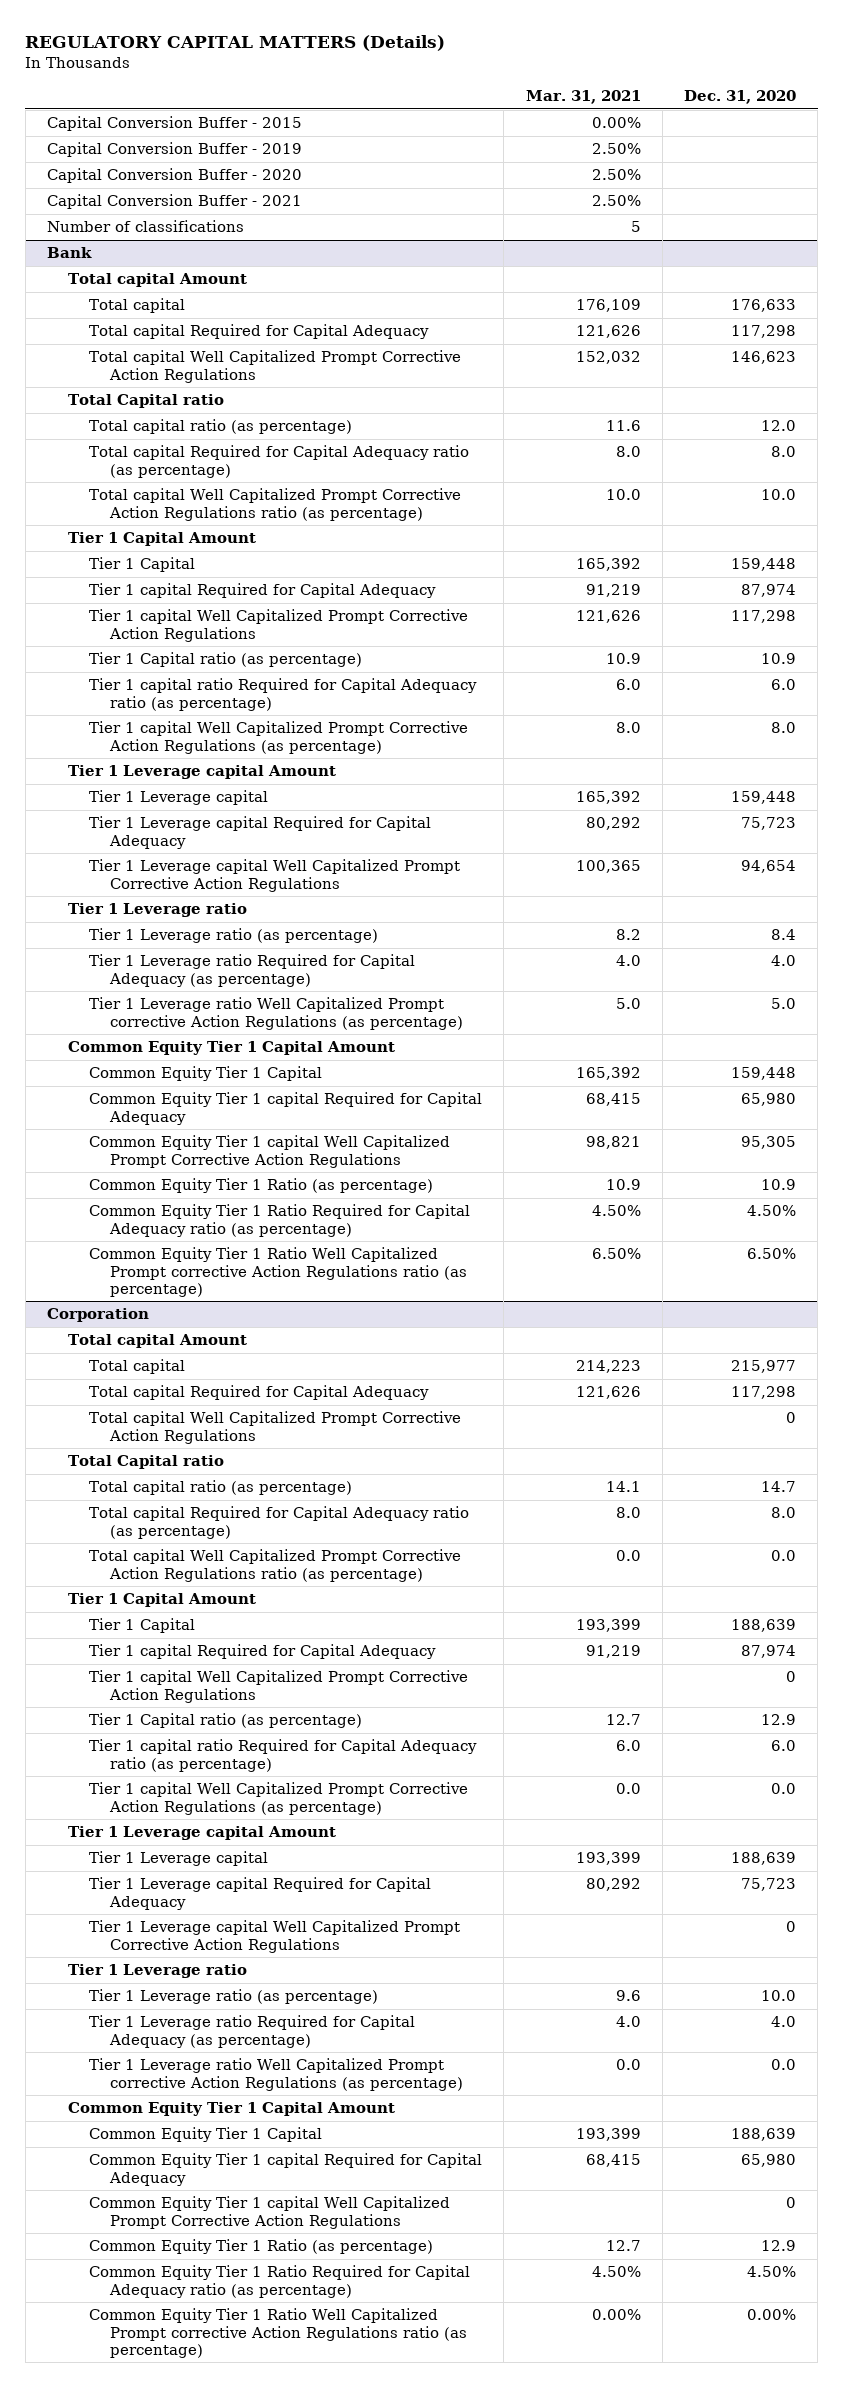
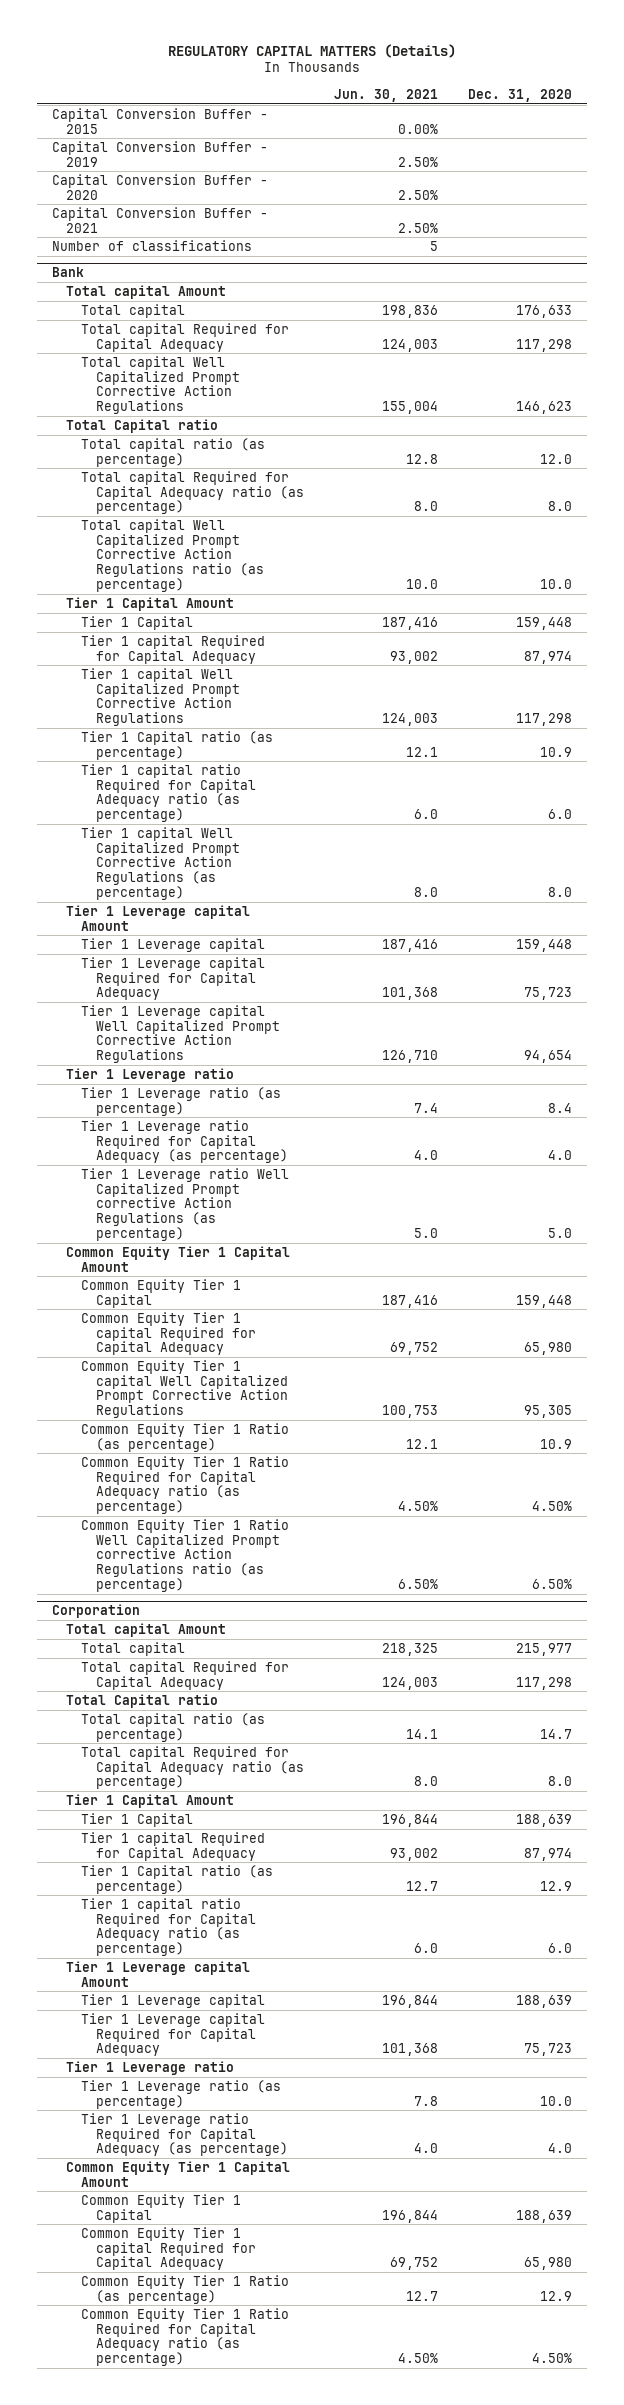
- | Mar. 31, 2021 | Dec. 31, 2020
+ | Jun. 30, 2021 | Dec. 31, 2020
@ Corporation
- Total capital Well Capitalized Prompt Corrective Action Regulations | | 0
- Total capital Well Capitalized Prompt Corrective Action Regulations ratio (as percentage) | 0.0 | 0.0
- Tier 1 capital Well Capitalized Prompt Corrective Action Regulations | | 0
- Tier 1 capital Well Capitalized Prompt Corrective Action Regulations (as percentage) | 0.0 | 0.0
- Tier 1 Leverage capital Well Capitalized Prompt Corrective Action Regulations | | 0
- Tier 1 Leverage ratio Well Capitalized Prompt corrective Action Regulations (as percentage) | 0.0 | 0.0
- Common Equity Tier 1 capital Well Capitalized Prompt Corrective Action Regulations | | 0
- Common Equity Tier 1 Ratio Well Capitalized Prompt corrective Action Regulations ratio (as percentage) | 0.00% | 0.00%

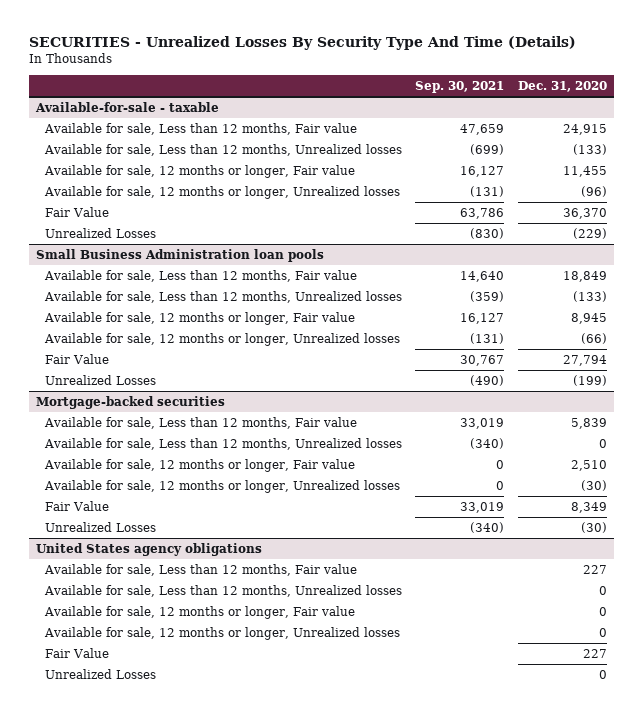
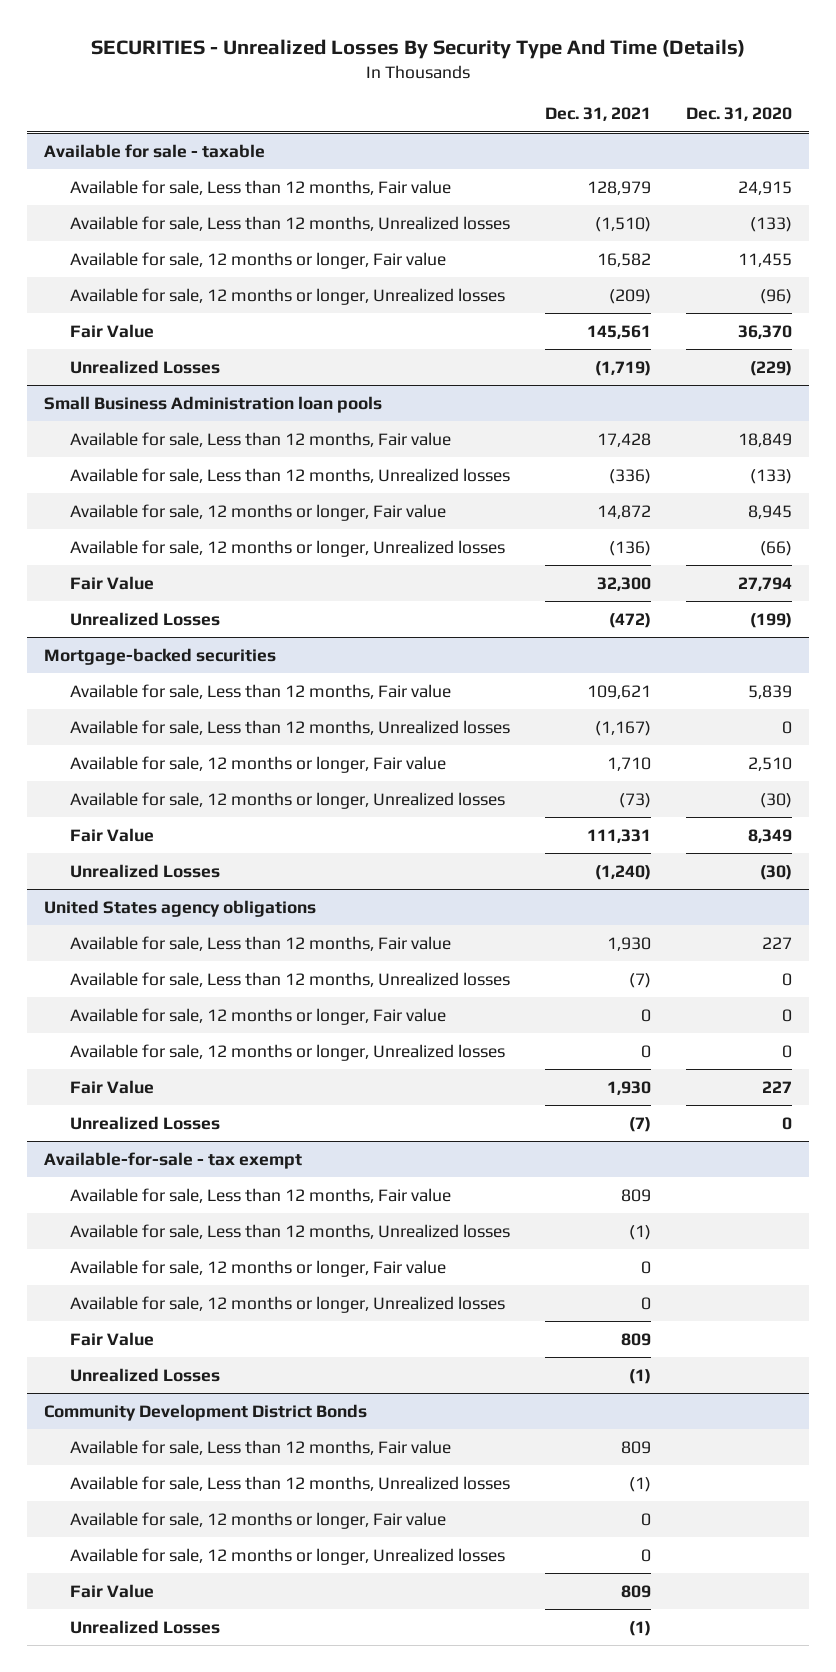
- | Sep. 30, 2021 | Dec. 31, 2020
+ | Dec. 31, 2021 | Dec. 31, 2020
- Available-for-sale - taxable
+ Available for sale - taxable
+ Available-for-sale - tax exempt
+ Available for sale, Less than 12 months, Fair value | 809 |
+ Available for sale, Less than 12 months, Unrealized losses | (1) |
+ Available for sale, 12 months or longer, Fair value | 0 |
+ Available for sale, 12 months or longer, Unrealized losses | 0 |
+ Fair Value | 809 |
+ Unrealized Losses | (1) |
+ Community Development District Bonds
+ Available for sale, Less than 12 months, Fair value | 809 |
+ Available for sale, Less than 12 months, Unrealized losses | (1) |
+ Available for sale, 12 months or longer, Fair value | 0 |
+ Available for sale, 12 months or longer, Unrealized losses | 0 |
+ Fair Value | 809 |
+ Unrealized Losses | (1) |

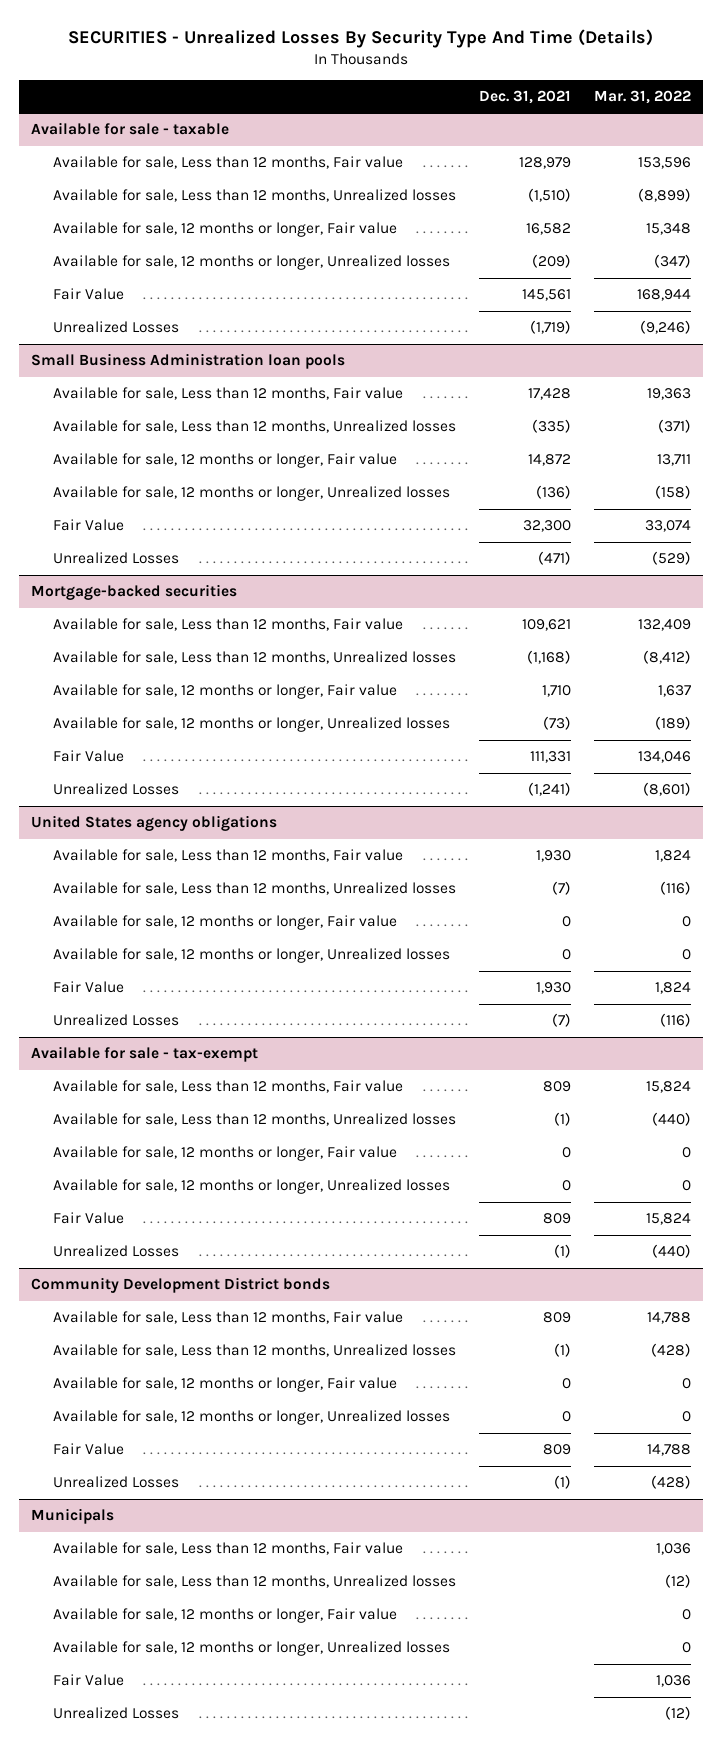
- | Dec. 31, 2021 | Dec. 31, 2020
+ | Dec. 31, 2021 | Mar. 31, 2022
@ Small Business Administration loan pools
- Available for sale, Less than 12 months, Unrealized losses | (336) | (133)
+ Available for sale, Less than 12 months, Unrealized losses | (335) | (371)
- Unrealized Losses | (472) | (199)
+ Unrealized Losses | (471) | (529)
@ Mortgage-backed securities
- Available for sale, Less than 12 months, Unrealized losses | (1,167) | 0
+ Available for sale, Less than 12 months, Unrealized losses | (1,168) | (8,412)
- Unrealized Losses | (1,240) | (30)
+ Unrealized Losses | (1,241) | (8,601)
- Available-for-sale - tax exempt
+ Available for sale - tax-exempt
- Community Development District Bonds
+ Community Development District bonds
+ Municipals
+ Available for sale, Less than 12 months, Fair value | | 1,036
+ Available for sale, Less than 12 months, Unrealized losses | | (12)
+ Available for sale, 12 months or longer, Fair value | | 0
+ Available for sale, 12 months or longer, Unrealized losses | | 0
+ Fair Value | | 1,036
+ Unrealized Losses | | (12)

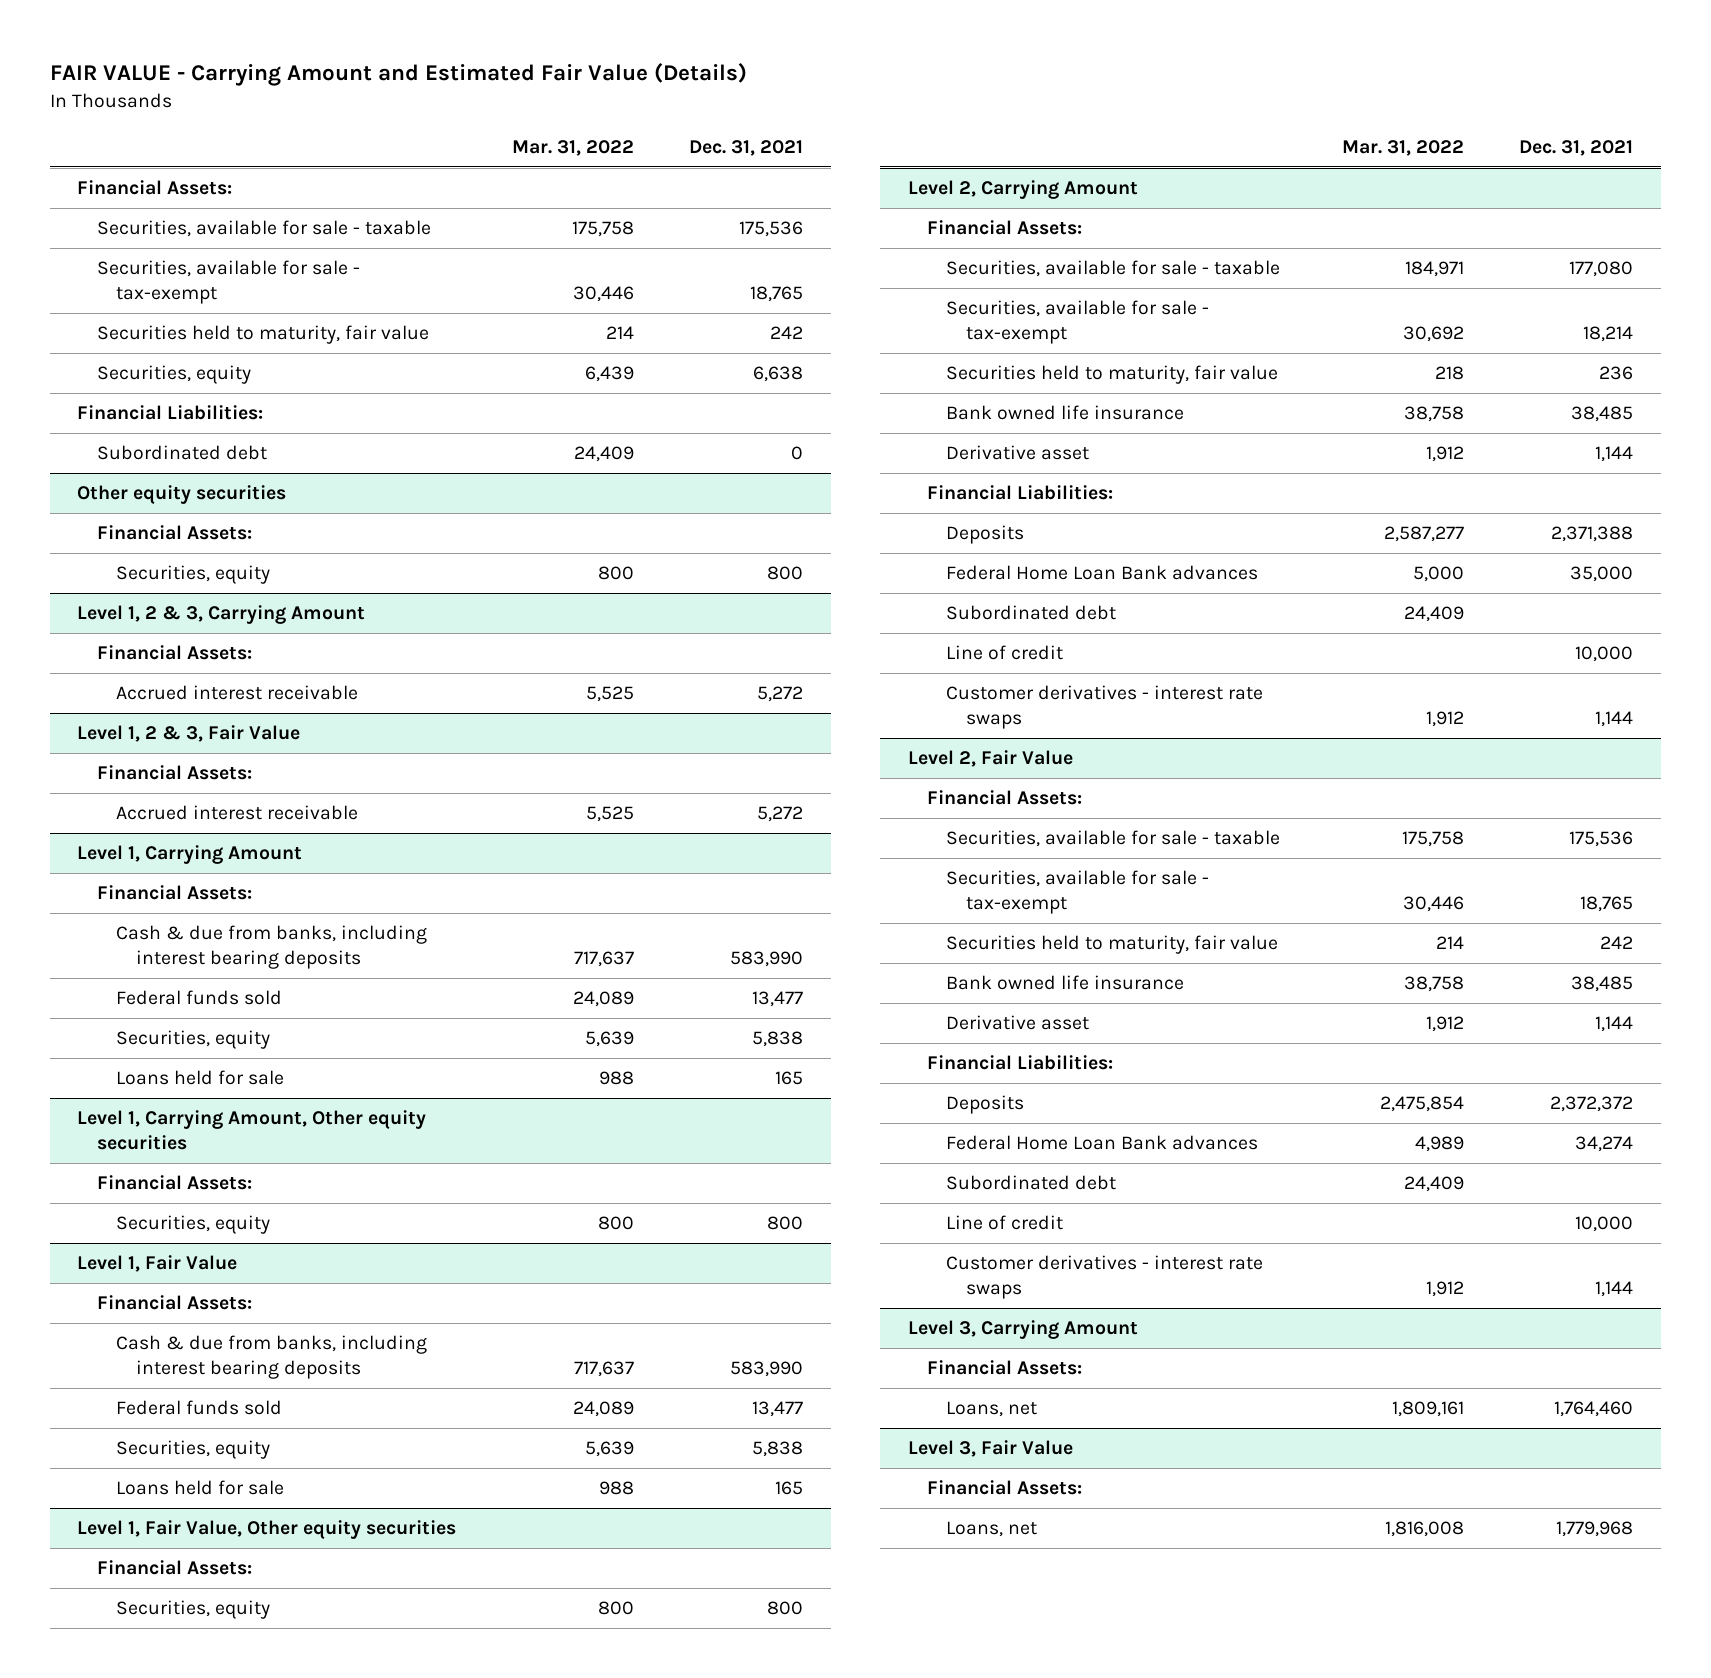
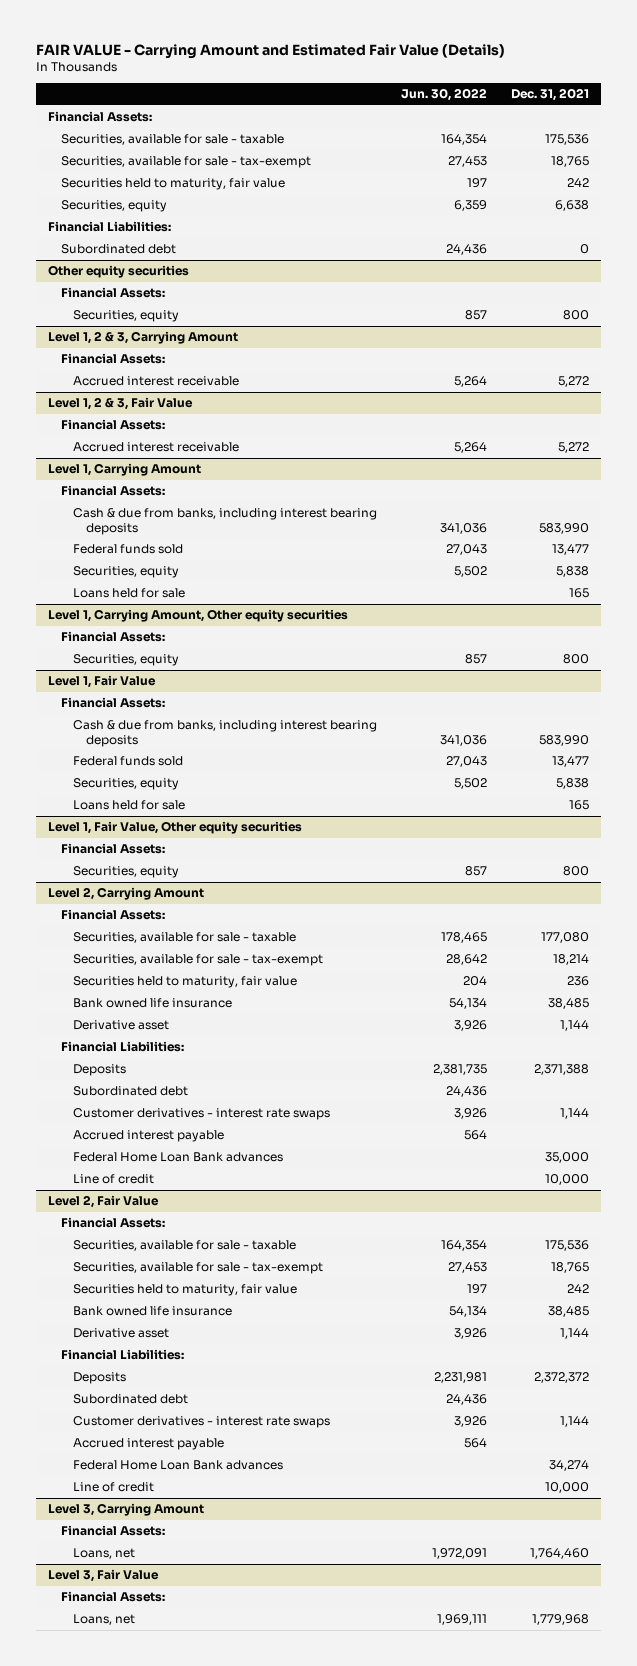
- | Mar. 31, 2022 | Dec. 31, 2021
+ | Jun. 30, 2022 | Dec. 31, 2021
@ Level 2, Carrying Amount
+ Accrued interest payable | 564 |
moved down: Federal Home Loan Bank advances | | 35,000
moved down: Line of credit | | 10,000
@ Level 2, Fair Value
+ Accrued interest payable | 564 |
moved down: Federal Home Loan Bank advances | | 34,274
moved down: Line of credit | | 10,000

